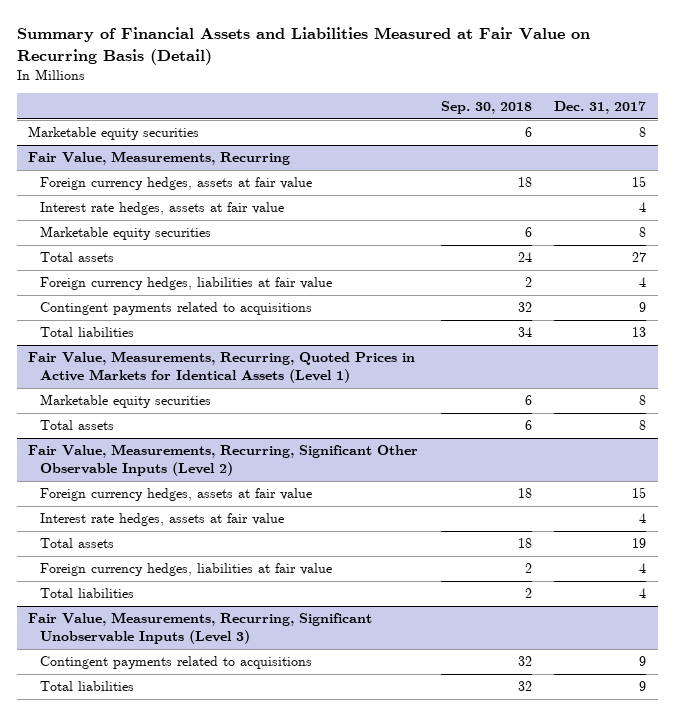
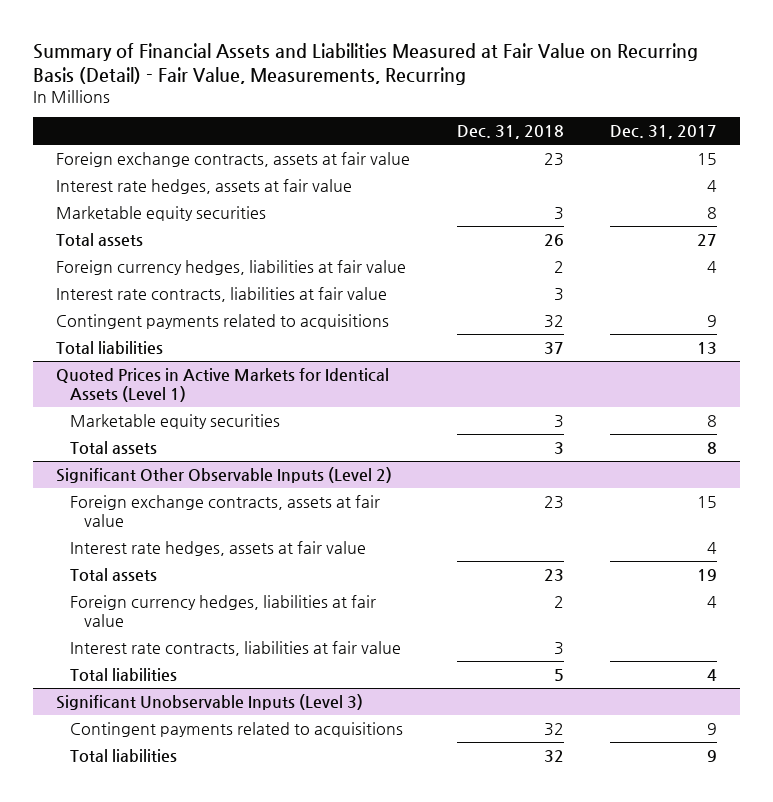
- Summary of Financial Assets and Liabilities Measured at Fair Value on Recurring Basis (Detail)
+ Summary of Financial Assets and Liabilities Measured at Fair Value on Recurring Basis (Detail) - Fair Value, Measurements, Recurring
- | Sep. 30, 2018 | Dec. 31, 2017
+ | Dec. 31, 2018 | Dec. 31, 2017
- Marketable equity securities | 6 | 8
- Fair Value, Measurements, Recurring
- Foreign currency hedges, assets at fair value | 18 | 15
+ Foreign exchange contracts, assets at fair value | 23 | 15
+ Interest rate contracts, liabilities at fair value | 3 |
- Fair Value, Measurements, Recurring, Quoted Prices in Active Markets for Identical Assets (Level 1)
+ Quoted Prices in Active Markets for Identical Assets (Level 1)
- Fair Value, Measurements, Recurring, Significant Other Observable Inputs (Level 2)
- Foreign currency hedges, assets at fair value | 18 | 15
+ Significant Other Observable Inputs (Level 2)
+ Foreign exchange contracts, assets at fair value | 23 | 15
+ Interest rate contracts, liabilities at fair value | 3 |
- Fair Value, Measurements, Recurring, Significant Unobservable Inputs (Level 3)
+ Significant Unobservable Inputs (Level 3)

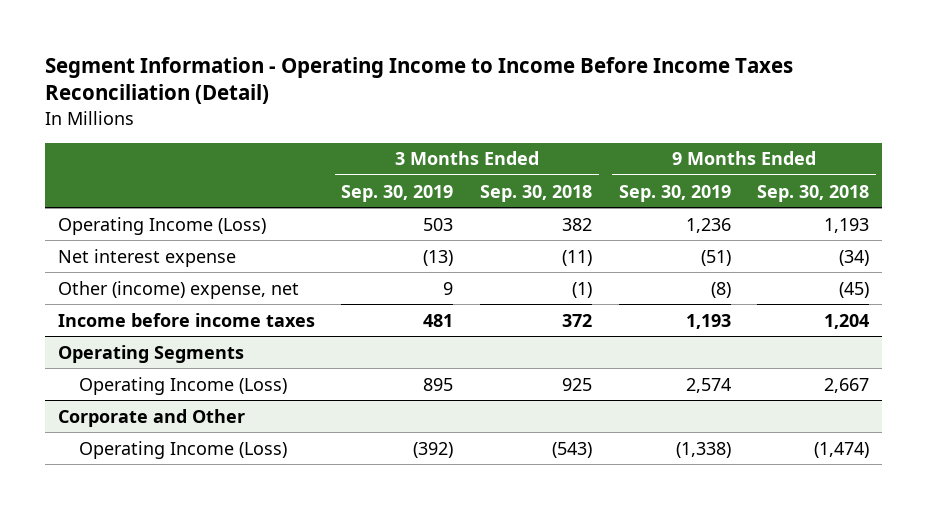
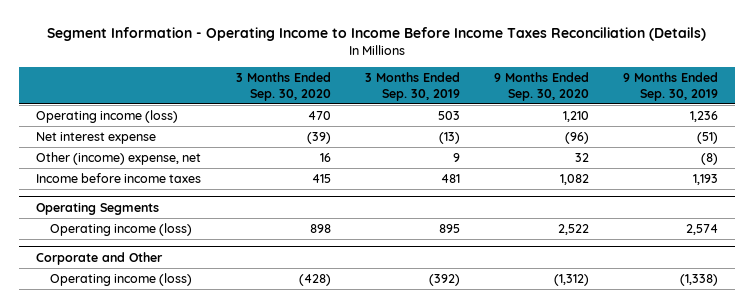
- Segment Information - Operating Income to Income Before Income Taxes Reconciliation (Detail)
+ Segment Information - Operating Income to Income Before Income Taxes Reconciliation (Details)
- | 3 Months Ended Sep. 30, 2019 | 3 Months Ended Sep. 30, 2018 | 9 Months Ended Sep. 30, 2019 | 9 Months Ended Sep. 30, 2018
+ | 3 Months Ended Sep. 30, 2020 | 3 Months Ended Sep. 30, 2019 | 9 Months Ended Sep. 30, 2020 | 9 Months Ended Sep. 30, 2019
- Operating Income (Loss) | 503 | 382 | 1,236 | 1,193
+ Operating income (loss) | 470 | 503 | 1,210 | 1,236
@ Operating Segments
- Operating Income (Loss) | 895 | 925 | 2,574 | 2,667
+ Operating income (loss) | 898 | 895 | 2,522 | 2,574
@ Corporate and Other
- Operating Income (Loss) | (392) | (543) | (1,338) | (1,474)
+ Operating income (loss) | (428) | (392) | (1,312) | (1,338)

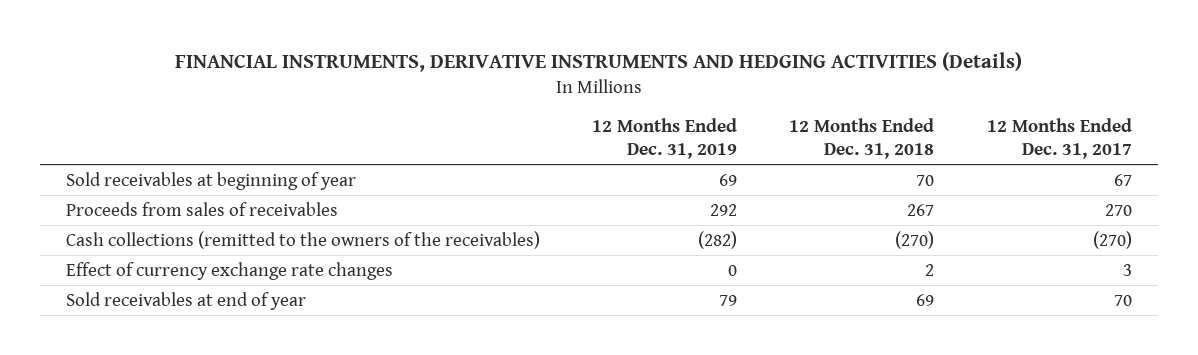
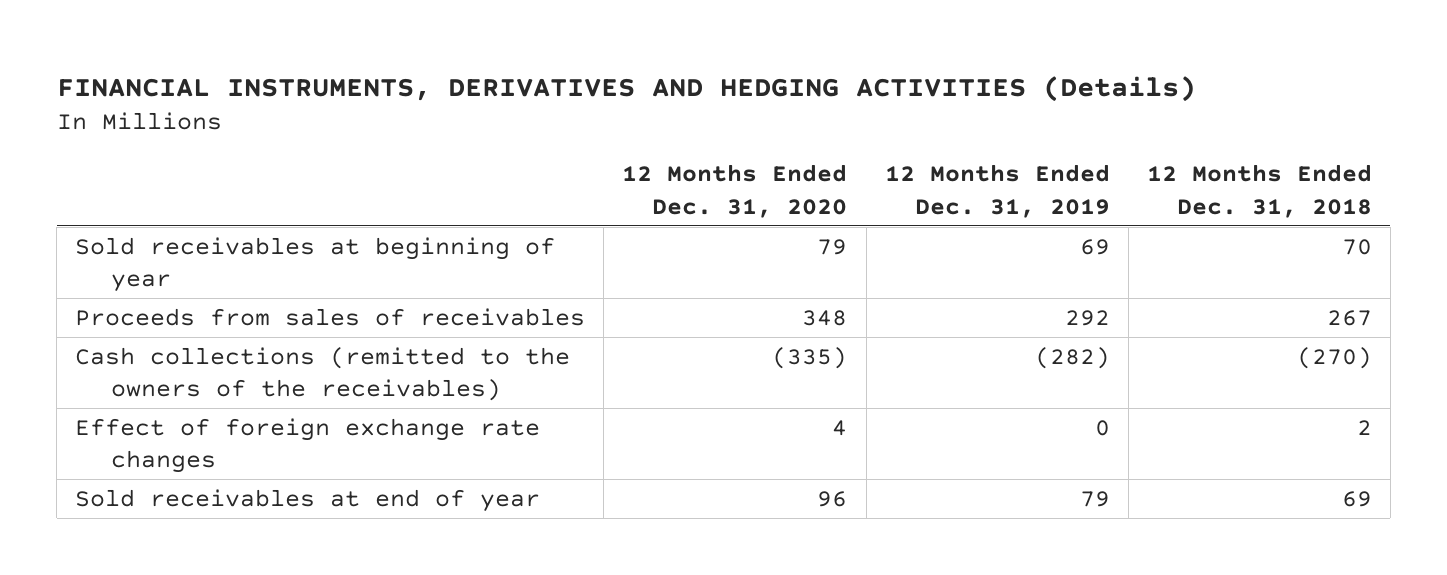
- FINANCIAL INSTRUMENTS, DERIVATIVE INSTRUMENTS AND HEDGING ACTIVITIES (Details)
+ FINANCIAL INSTRUMENTS, DERIVATIVES AND HEDGING ACTIVITIES (Details)
- | 12 Months Ended Dec. 31, 2019 | 12 Months Ended Dec. 31, 2018 | 12 Months Ended Dec. 31, 2017
+ | 12 Months Ended Dec. 31, 2020 | 12 Months Ended Dec. 31, 2019 | 12 Months Ended Dec. 31, 2018
- Effect of currency exchange rate changes | 0 | 2 | 3
+ Effect of foreign exchange rate changes | 4 | 0 | 2

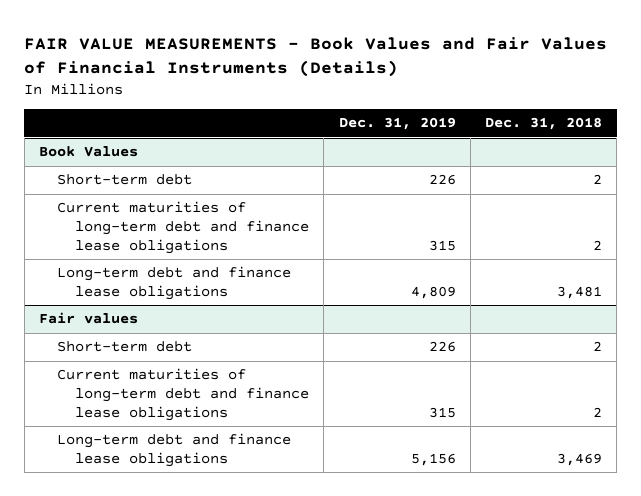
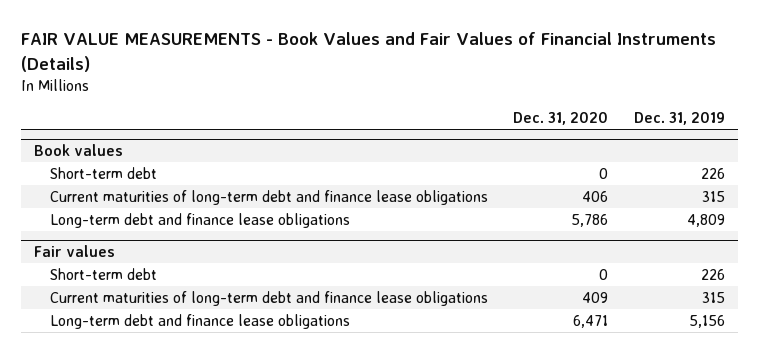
- | Dec. 31, 2019 | Dec. 31, 2018
+ | Dec. 31, 2020 | Dec. 31, 2019
- Book Values
+ Book values

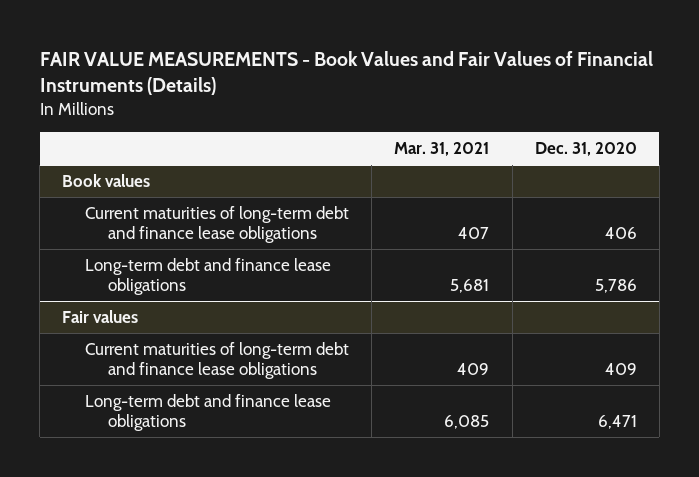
- | Dec. 31, 2020 | Dec. 31, 2019
+ | Mar. 31, 2021 | Dec. 31, 2020
@ Book values
- Short-term debt | 0 | 226
@ Fair values
- Short-term debt | 0 | 226

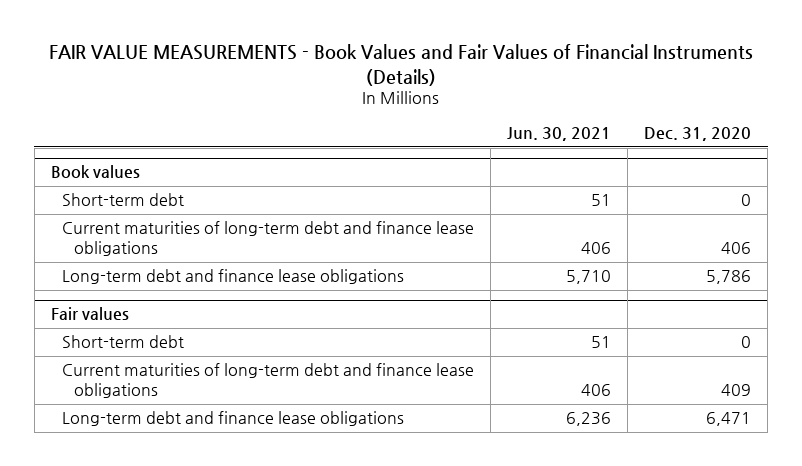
- | Mar. 31, 2021 | Dec. 31, 2020
+ | Jun. 30, 2021 | Dec. 31, 2020
@ Book values
+ Short-term debt | 51 | 0
@ Fair values
+ Short-term debt | 51 | 0

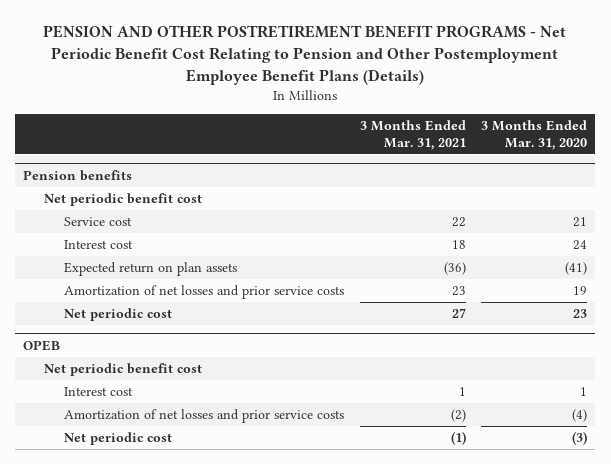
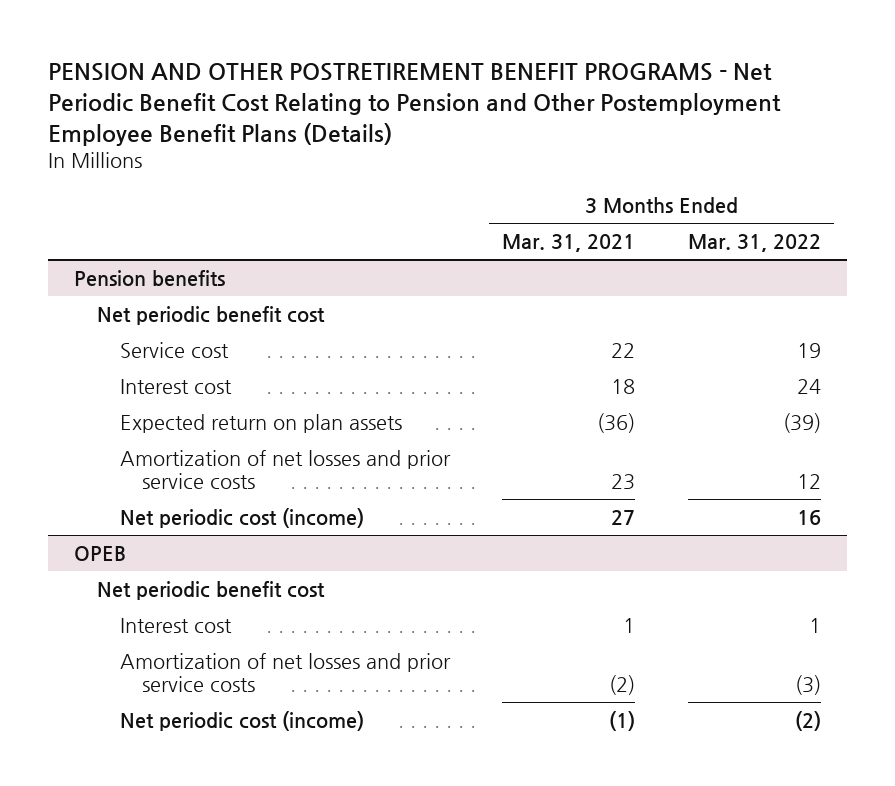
- | 3 Months Ended Mar. 31, 2021 | 3 Months Ended Mar. 31, 2020
+ | 3 Months Ended Mar. 31, 2021 | 3 Months Ended Mar. 31, 2022
@ Pension benefits
- Net periodic cost | 27 | 23
+ Net periodic cost (income) | 27 | 16
@ OPEB
- Net periodic cost | (1) | (3)
+ Net periodic cost (income) | (1) | (2)

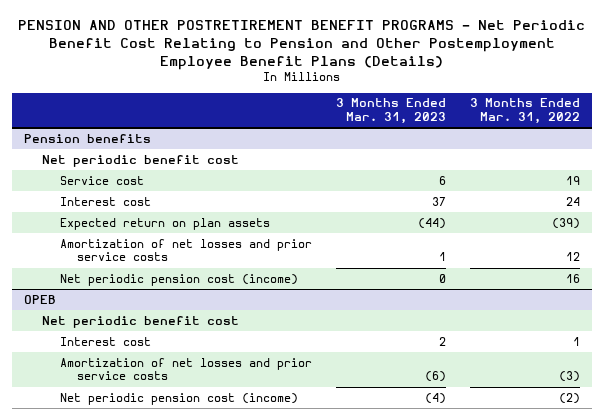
- | 3 Months Ended Mar. 31, 2021 | 3 Months Ended Mar. 31, 2022
+ | 3 Months Ended Mar. 31, 2023 | 3 Months Ended Mar. 31, 2022
@ Pension benefits
- Net periodic cost (income) | 27 | 16
+ Net periodic pension cost (income) | 0 | 16
@ OPEB
- Net periodic cost (income) | (1) | (2)
+ Net periodic pension cost (income) | (4) | (2)

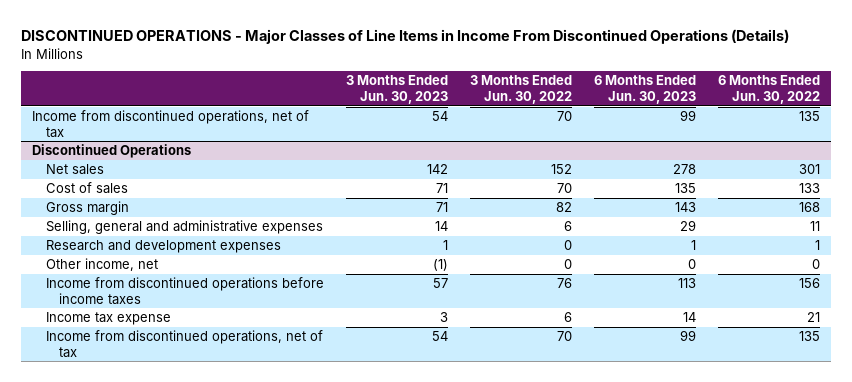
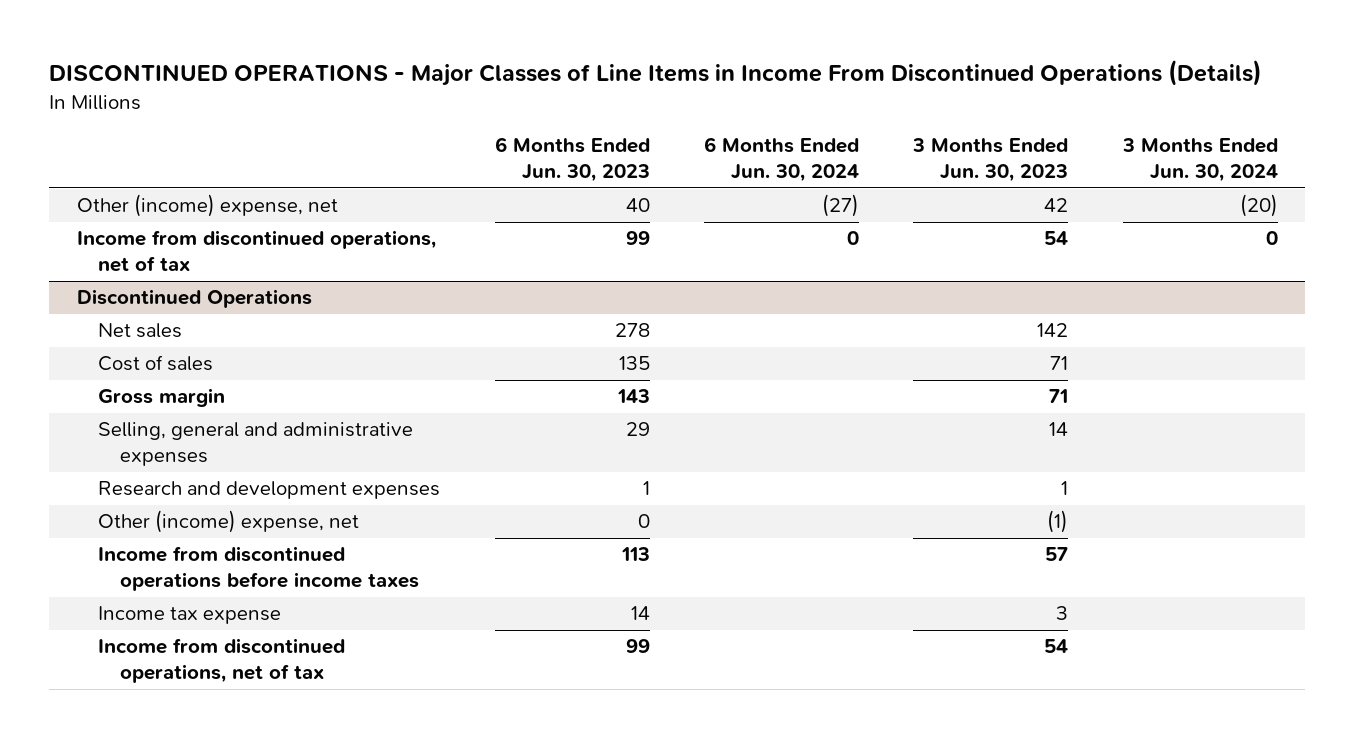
- | 3 Months Ended Jun. 30, 2023 | 3 Months Ended Jun. 30, 2022 | 6 Months Ended Jun. 30, 2023 | 6 Months Ended Jun. 30, 2022
+ | 6 Months Ended Jun. 30, 2023 | 6 Months Ended Jun. 30, 2024 | 3 Months Ended Jun. 30, 2023 | 3 Months Ended Jun. 30, 2024
+ Other (income) expense, net | 40 | (27) | 42 | (20)
@ Discontinued Operations
- Other income, net | (1) | 0 | 0 | 0
+ Other (income) expense, net | 0 | | (1) |

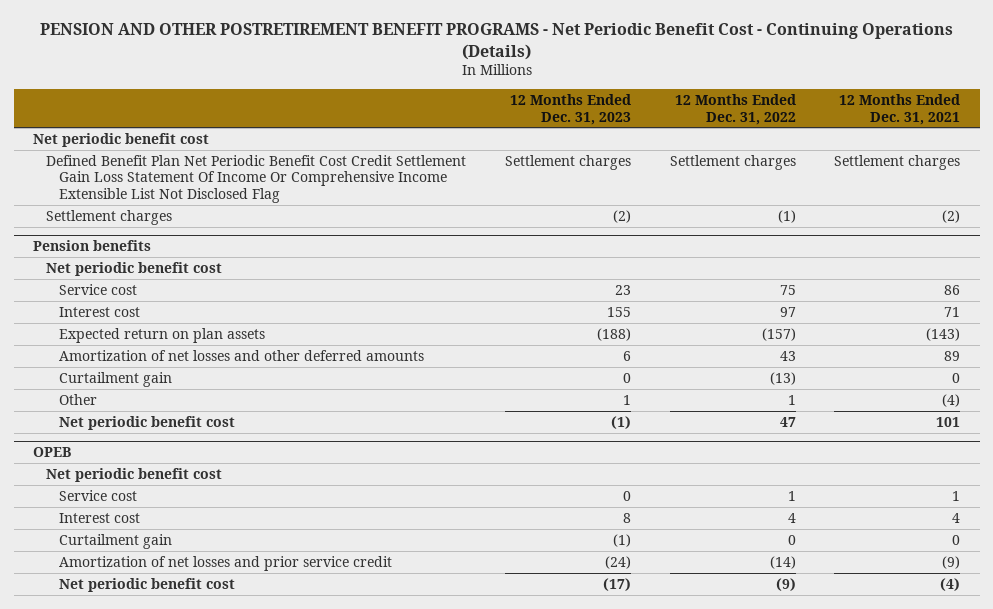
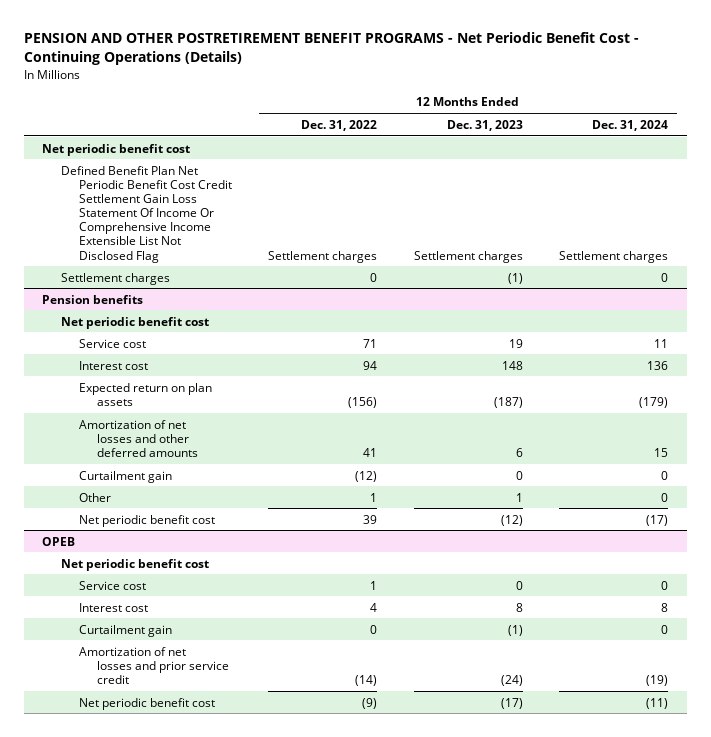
- | 12 Months Ended Dec. 31, 2023 | 12 Months Ended Dec. 31, 2022 | 12 Months Ended Dec. 31, 2021
+ | 12 Months Ended Dec. 31, 2022 | 12 Months Ended Dec. 31, 2023 | 12 Months Ended Dec. 31, 2024
- Settlement charges | (2) | (1) | (2)
+ Settlement charges | 0 | (1) | 0
@ Pension benefits
- Service cost | 23 | 75 | 86
- Interest cost | 155 | 97 | 71
- Expected return on plan assets | (188) | (157) | (143)
- Amortization of net losses and other deferred amounts | 6 | 43 | 89
- Curtailment gain | 0 | (13) | 0
+ Service cost | 71 | 19 | 11
+ Interest cost | 94 | 148 | 136
+ Expected return on plan assets | (156) | (187) | (179)
+ Amortization of net losses and other deferred amounts | 41 | 6 | 15
+ Curtailment gain | (12) | 0 | 0
- Net periodic benefit cost | (1) | 47 | 101
+ Net periodic benefit cost | 39 | (12) | (17)

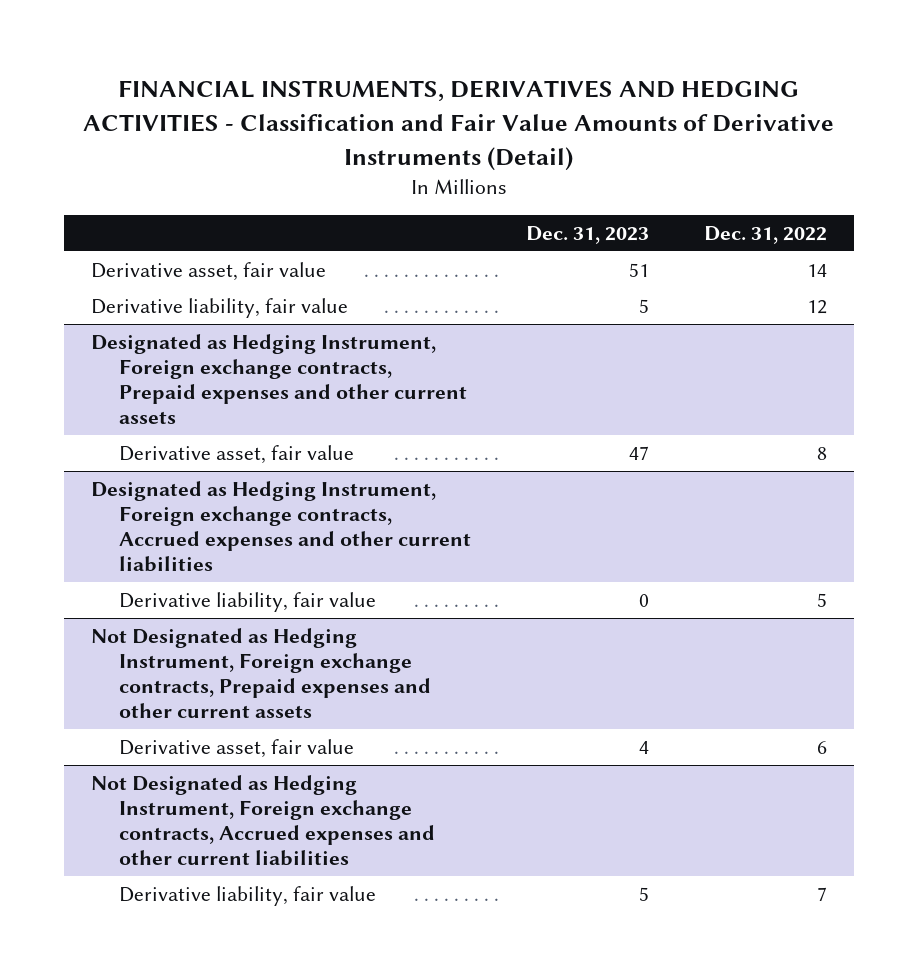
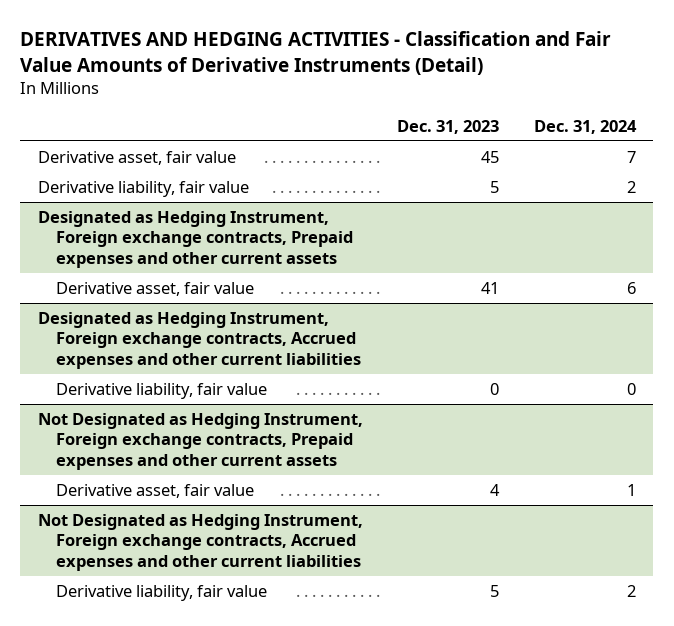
- FINANCIAL INSTRUMENTS, DERIVATIVES AND HEDGING ACTIVITIES - Classification and Fair Value Amounts of Derivative Instruments (Detail)
+ DERIVATIVES AND HEDGING ACTIVITIES - Classification and Fair Value Amounts of Derivative Instruments (Detail)
- | Dec. 31, 2023 | Dec. 31, 2022
+ | Dec. 31, 2023 | Dec. 31, 2024
- Derivative asset, fair value | 51 | 14
+ Derivative asset, fair value | 45 | 7
@ Designated as Hedging Instrument, Foreign exchange contracts, Prepaid expenses and other current assets
- Derivative asset, fair value | 47 | 8
+ Derivative asset, fair value | 41 | 6

